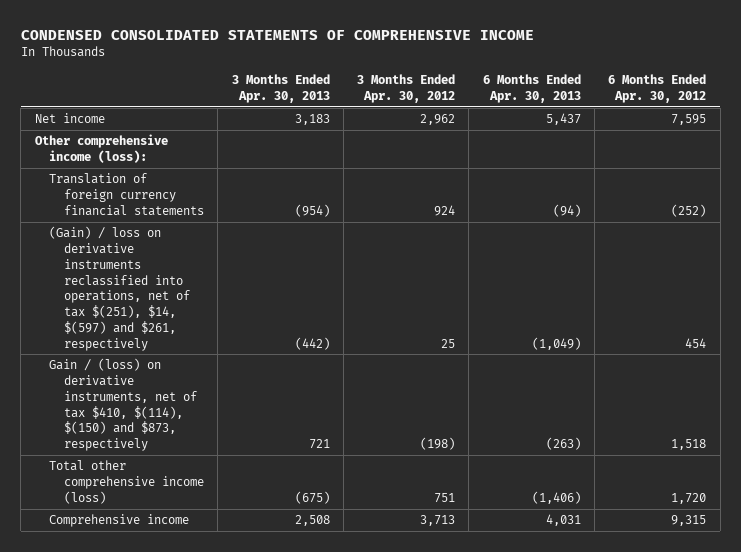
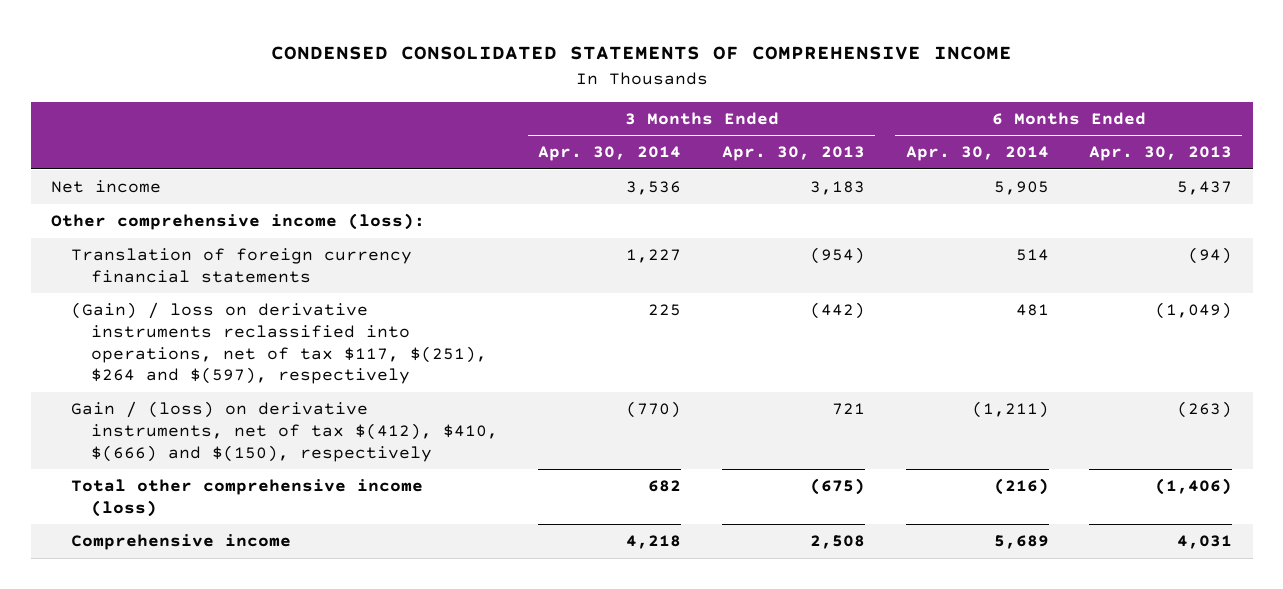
- | 3 Months Ended Apr. 30, 2013 | 3 Months Ended Apr. 30, 2012 | 6 Months Ended Apr. 30, 2013 | 6 Months Ended Apr. 30, 2012
+ | 3 Months Ended Apr. 30, 2014 | 3 Months Ended Apr. 30, 2013 | 6 Months Ended Apr. 30, 2014 | 6 Months Ended Apr. 30, 2013
- (Gain) / loss on derivative instruments reclassified into operations, net of tax $(251), $14, $(597) and $261, respectively | (442) | 25 | (1,049) | 454
- Gain / (loss) on derivative instruments, net of tax $410, $(114), $(150) and $873, respectively | 721 | (198) | (263) | 1,518
+ (Gain) / loss on derivative instruments reclassified into operations, net of tax $117, $(251), $264 and $(597), respectively | 225 | (442) | 481 | (1,049)
+ Gain / (loss) on derivative instruments, net of tax $(412), $410, $(666) and $(150), respectively | (770) | 721 | (1,211) | (263)

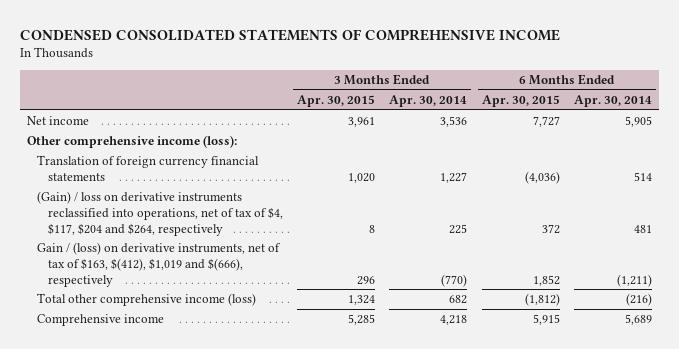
- | 3 Months Ended Apr. 30, 2014 | 3 Months Ended Apr. 30, 2013 | 6 Months Ended Apr. 30, 2014 | 6 Months Ended Apr. 30, 2013
+ | 3 Months Ended Apr. 30, 2015 | 3 Months Ended Apr. 30, 2014 | 6 Months Ended Apr. 30, 2015 | 6 Months Ended Apr. 30, 2014
- (Gain) / loss on derivative instruments reclassified into operations, net of tax $117, $(251), $264 and $(597), respectively | 225 | (442) | 481 | (1,049)
- Gain / (loss) on derivative instruments, net of tax $(412), $410, $(666) and $(150), respectively | (770) | 721 | (1,211) | (263)
+ (Gain) / loss on derivative instruments reclassified into operations, net of tax of $4, $117, $204 and $264, respectively | 8 | 225 | 372 | 481
+ Gain / (loss) on derivative instruments, net of tax of $163, $(412), $1,019 and $(666), respectively | 296 | (770) | 1,852 | (1,211)

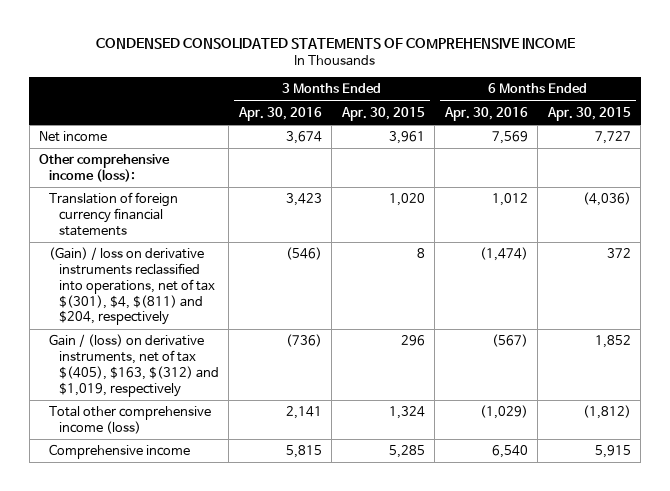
- | 3 Months Ended Apr. 30, 2015 | 3 Months Ended Apr. 30, 2014 | 6 Months Ended Apr. 30, 2015 | 6 Months Ended Apr. 30, 2014
+ | 3 Months Ended Apr. 30, 2016 | 3 Months Ended Apr. 30, 2015 | 6 Months Ended Apr. 30, 2016 | 6 Months Ended Apr. 30, 2015
- (Gain) / loss on derivative instruments reclassified into operations, net of tax of $4, $117, $204 and $264, respectively | 8 | 225 | 372 | 481
- Gain / (loss) on derivative instruments, net of tax of $163, $(412), $1,019 and $(666), respectively | 296 | (770) | 1,852 | (1,211)
+ (Gain) / loss on derivative instruments reclassified into operations, net of tax $(301), $4, $(811) and $204, respectively | (546) | 8 | (1,474) | 372
+ Gain / (loss) on derivative instruments, net of tax $(405), $163, $(312) and $1,019, respectively | (736) | 296 | (567) | 1,852

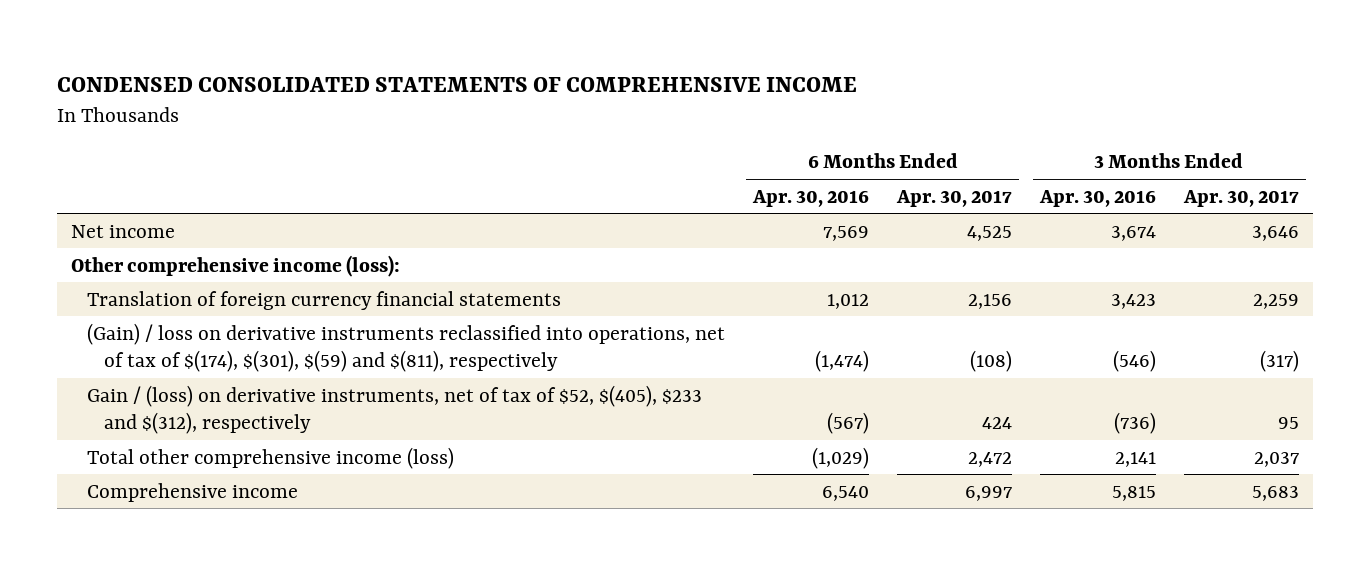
- | 3 Months Ended Apr. 30, 2016 | 3 Months Ended Apr. 30, 2015 | 6 Months Ended Apr. 30, 2016 | 6 Months Ended Apr. 30, 2015
+ | 6 Months Ended Apr. 30, 2016 | 6 Months Ended Apr. 30, 2017 | 3 Months Ended Apr. 30, 2016 | 3 Months Ended Apr. 30, 2017
- (Gain) / loss on derivative instruments reclassified into operations, net of tax $(301), $4, $(811) and $204, respectively | (546) | 8 | (1,474) | 372
- Gain / (loss) on derivative instruments, net of tax $(405), $163, $(312) and $1,019, respectively | (736) | 296 | (567) | 1,852
+ (Gain) / loss on derivative instruments reclassified into operations, net of tax of $(174), $(301), $(59) and $(811), respectively | (1,474) | (108) | (546) | (317)
+ Gain / (loss) on derivative instruments, net of tax of $52, $(405), $233 and $(312), respectively | (567) | 424 | (736) | 95

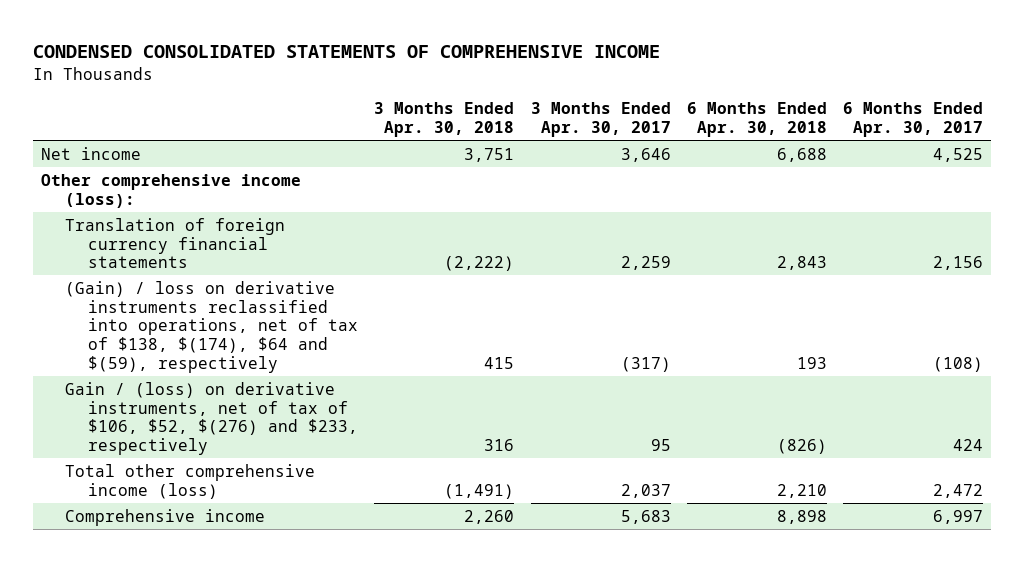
- | 6 Months Ended Apr. 30, 2016 | 6 Months Ended Apr. 30, 2017 | 3 Months Ended Apr. 30, 2016 | 3 Months Ended Apr. 30, 2017
+ | 3 Months Ended Apr. 30, 2018 | 3 Months Ended Apr. 30, 2017 | 6 Months Ended Apr. 30, 2018 | 6 Months Ended Apr. 30, 2017
- (Gain) / loss on derivative instruments reclassified into operations, net of tax of $(174), $(301), $(59) and $(811), respectively | (1,474) | (108) | (546) | (317)
- Gain / (loss) on derivative instruments, net of tax of $52, $(405), $233 and $(312), respectively | (567) | 424 | (736) | 95
+ (Gain) / loss on derivative instruments reclassified into operations, net of tax of $138, $(174), $64 and $(59), respectively | 415 | (317) | 193 | (108)
+ Gain / (loss) on derivative instruments, net of tax of $106, $52, $(276) and $233, respectively | 316 | 95 | (826) | 424

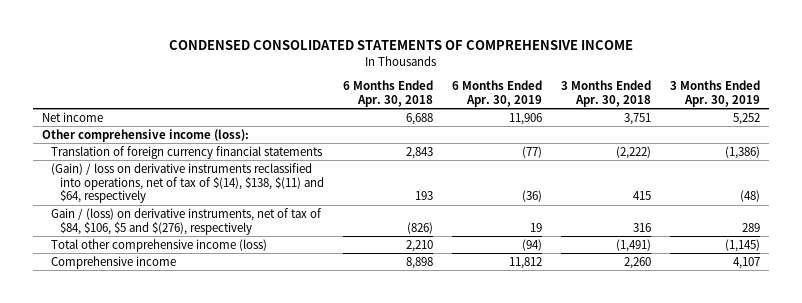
- | 3 Months Ended Apr. 30, 2018 | 3 Months Ended Apr. 30, 2017 | 6 Months Ended Apr. 30, 2018 | 6 Months Ended Apr. 30, 2017
+ | 6 Months Ended Apr. 30, 2018 | 6 Months Ended Apr. 30, 2019 | 3 Months Ended Apr. 30, 2018 | 3 Months Ended Apr. 30, 2019
- (Gain) / loss on derivative instruments reclassified into operations, net of tax of $138, $(174), $64 and $(59), respectively | 415 | (317) | 193 | (108)
- Gain / (loss) on derivative instruments, net of tax of $106, $52, $(276) and $233, respectively | 316 | 95 | (826) | 424
+ (Gain) / loss on derivative instruments reclassified into operations, net of tax of $(14), $138, $(11) and $64, respectively | 193 | (36) | 415 | (48)
+ Gain / (loss) on derivative instruments, net of tax of $84, $106, $5 and $(276), respectively | (826) | 19 | 316 | 289

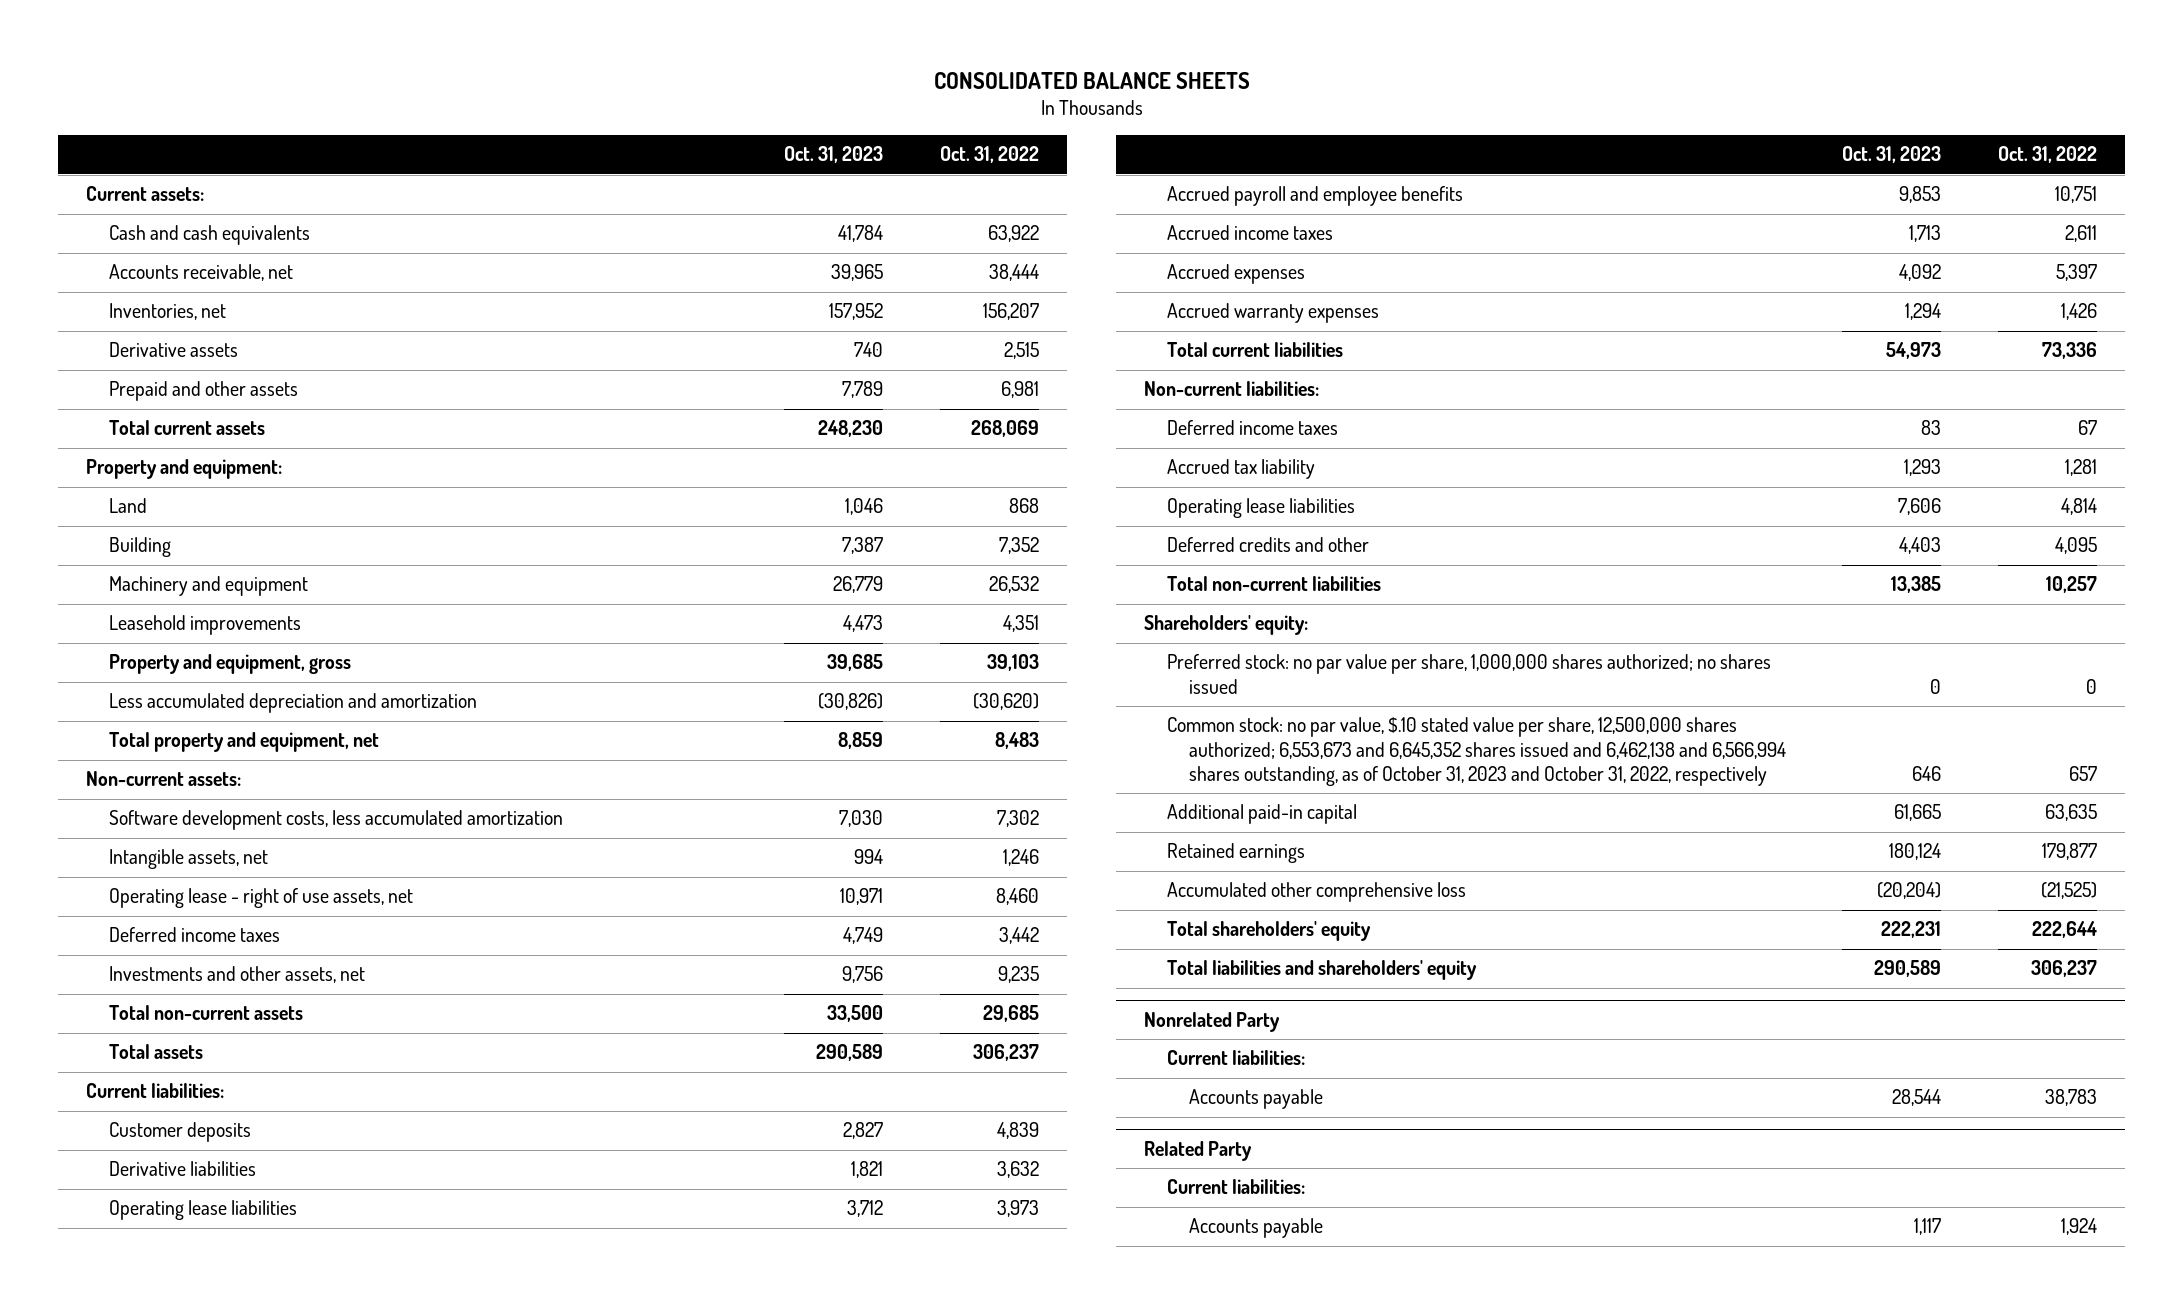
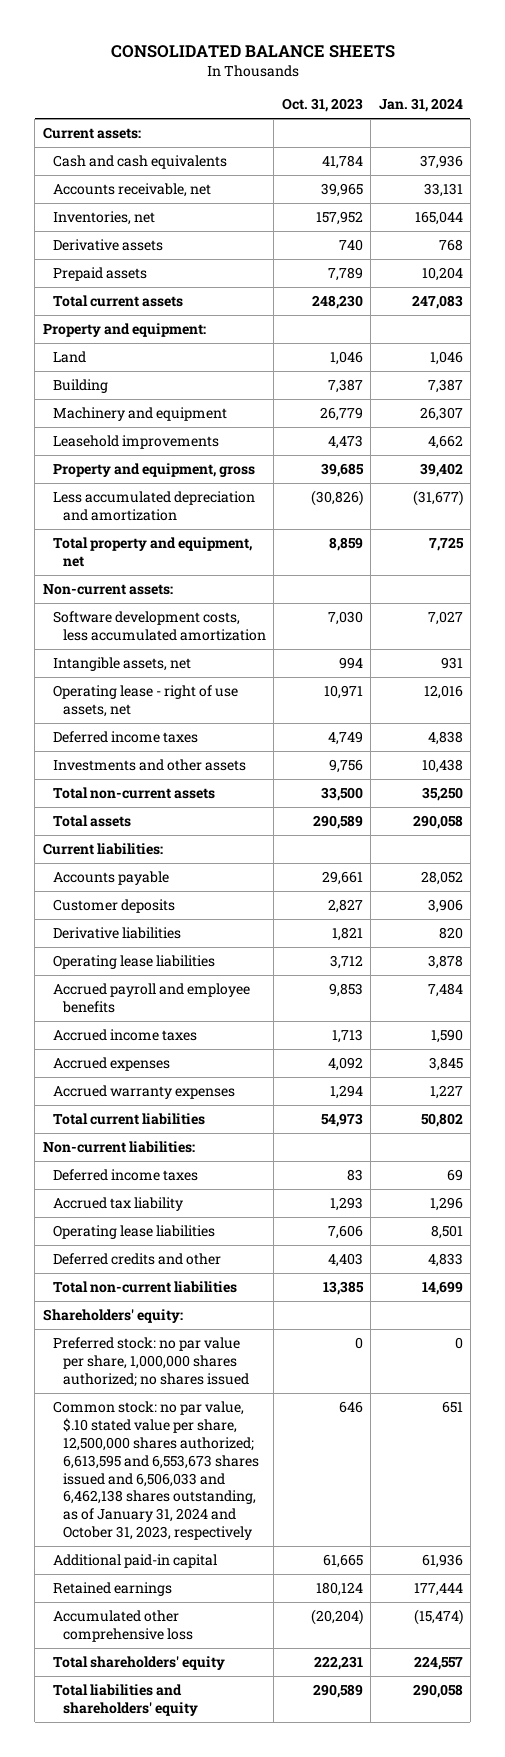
- | Oct. 31, 2023 | Oct. 31, 2022
+ | Oct. 31, 2023 | Jan. 31, 2024
- Prepaid and other assets | 7,789 | 6,981
+ Prepaid assets | 7,789 | 10,204
- Investments and other assets, net | 9,756 | 9,235
+ Investments and other assets | 9,756 | 10,438
+ Accounts payable | 29,661 | 28,052
- Common stock: no par value, $.10 stated value per share, 12,500,000 shares authorized; 6,553,673 and 6,645,352 shares issued and 6,462,138 and 6,566,994 shares outstanding, as of October 31, 2023 and October 31, 2022, respectively | 646 | 657
+ Common stock: no par value, $.10 stated value per share, 12,500,000 shares authorized; 6,613,595 and 6,553,673 shares issued and 6,506,033 and 6,462,138 shares outstanding, as of January 31, 2024 and October 31, 2023, respectively | 646 | 651
- Nonrelated Party
- Current liabilities:
- Accounts payable | 28,544 | 38,783
- Related Party
- Current liabilities:
- Accounts payable | 1,117 | 1,924

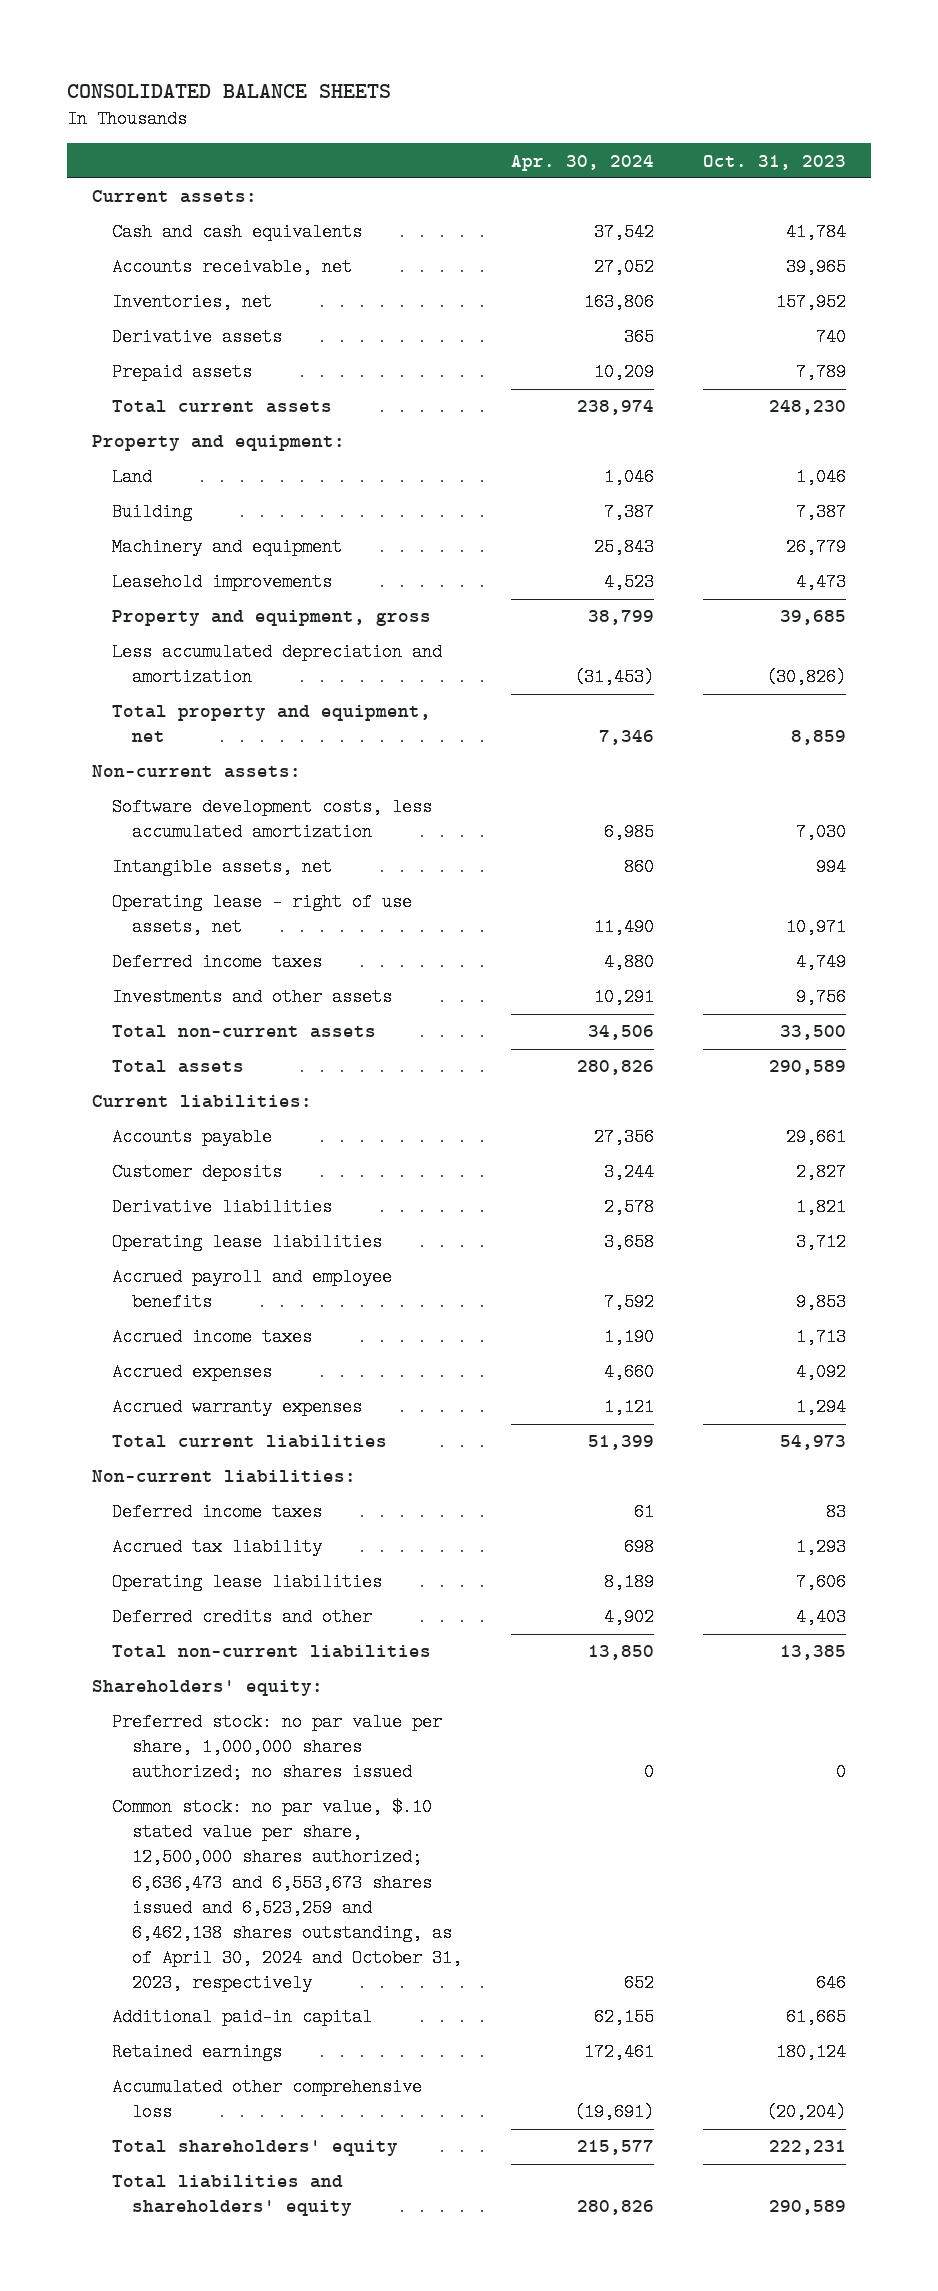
- | Oct. 31, 2023 | Jan. 31, 2024
+ | Apr. 30, 2024 | Oct. 31, 2023
- Common stock: no par value, $.10 stated value per share, 12,500,000 shares authorized; 6,613,595 and 6,553,673 shares issued and 6,506,033 and 6,462,138 shares outstanding, as of January 31, 2024 and October 31, 2023, respectively | 646 | 651
+ Common stock: no par value, $.10 stated value per share, 12,500,000 shares authorized; 6,636,473 and 6,553,673 shares issued and 6,523,259 and 6,462,138 shares outstanding, as of April 30, 2024 and October 31, 2023, respectively | 652 | 646

